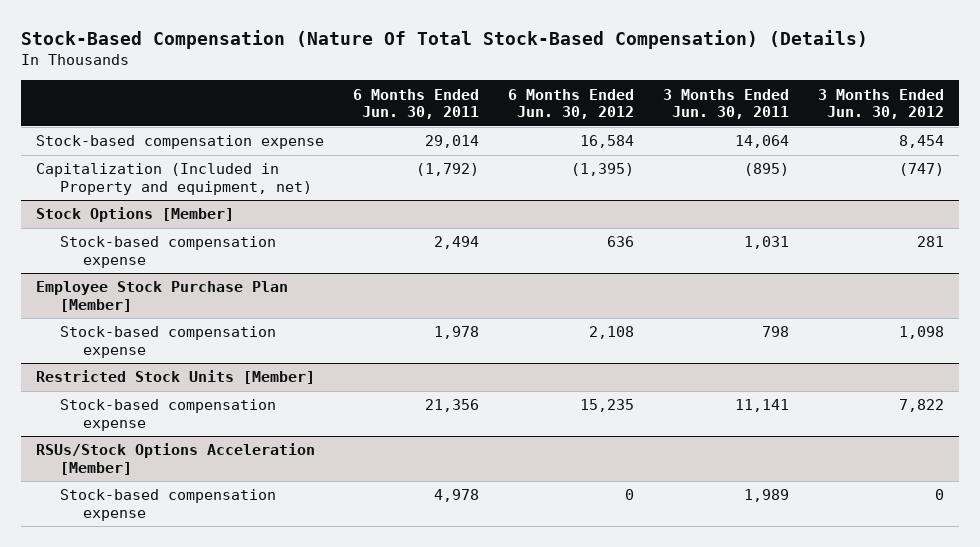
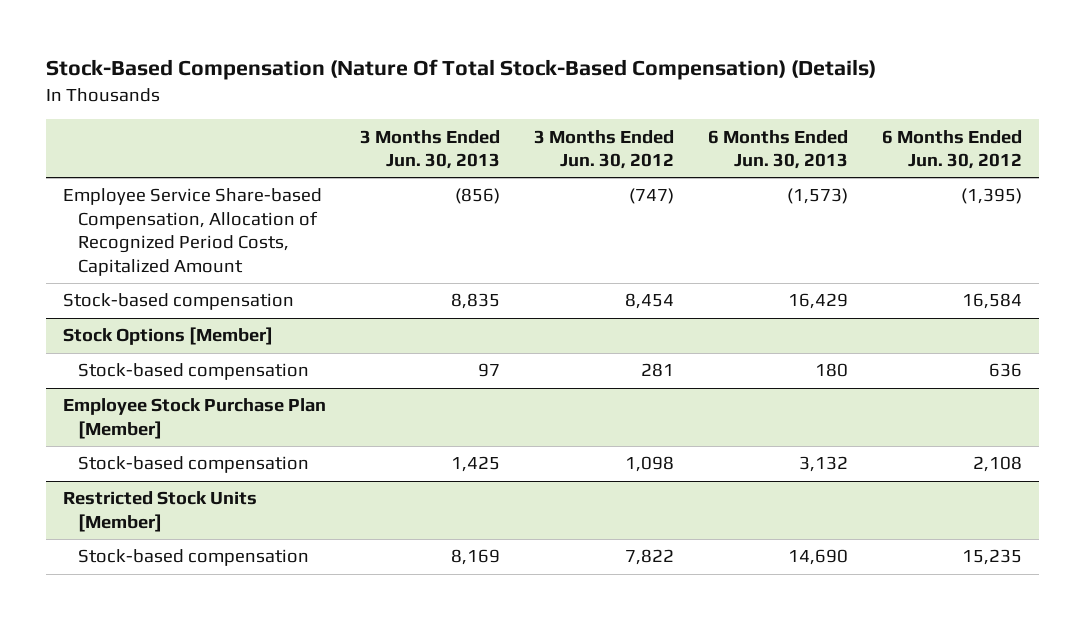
- | 6 Months Ended Jun. 30, 2011 | 6 Months Ended Jun. 30, 2012 | 3 Months Ended Jun. 30, 2011 | 3 Months Ended Jun. 30, 2012
+ | 3 Months Ended Jun. 30, 2013 | 3 Months Ended Jun. 30, 2012 | 6 Months Ended Jun. 30, 2013 | 6 Months Ended Jun. 30, 2012
- Stock-based compensation expense | 29,014 | 16,584 | 14,064 | 8,454
- Capitalization (Included in Property and equipment, net) | (1,792) | (1,395) | (895) | (747)
+ Employee Service Share-based Compensation, Allocation of Recognized Period Costs, Capitalized Amount | (856) | (747) | (1,573) | (1,395)
+ Stock-based compensation | 8,835 | 8,454 | 16,429 | 16,584
@ Stock Options [Member]
- Stock-based compensation expense | 2,494 | 636 | 1,031 | 281
+ Stock-based compensation | 97 | 281 | 180 | 636
@ Employee Stock Purchase Plan [Member]
- Stock-based compensation expense | 1,978 | 2,108 | 798 | 1,098
+ Stock-based compensation | 1,425 | 1,098 | 3,132 | 2,108
@ Restricted Stock Units [Member]
- Stock-based compensation expense | 21,356 | 15,235 | 11,141 | 7,822
- RSUs/Stock Options Acceleration [Member]
- Stock-based compensation expense | 4,978 | 0 | 1,989 | 0
@ Restricted Stock Units [Member]
+ Stock-based compensation | 8,169 | 7,822 | 14,690 | 15,235

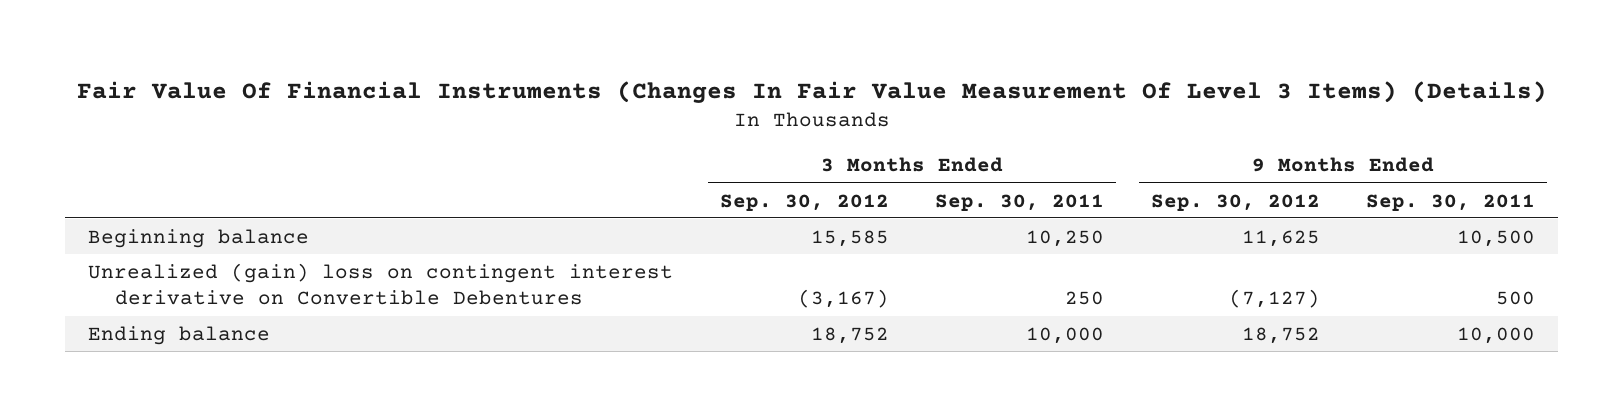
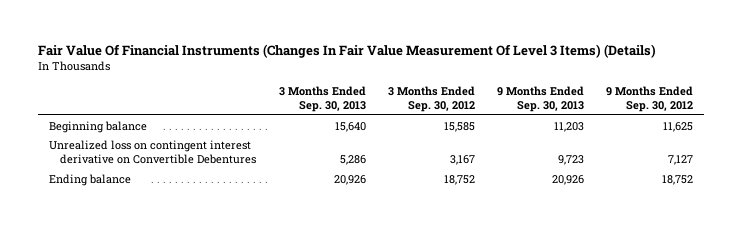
- | 3 Months Ended Sep. 30, 2012 | 3 Months Ended Sep. 30, 2011 | 9 Months Ended Sep. 30, 2012 | 9 Months Ended Sep. 30, 2011
+ | 3 Months Ended Sep. 30, 2013 | 3 Months Ended Sep. 30, 2012 | 9 Months Ended Sep. 30, 2013 | 9 Months Ended Sep. 30, 2012
- Unrealized (gain) loss on contingent interest derivative on Convertible Debentures | (3,167) | 250 | (7,127) | 500
+ Unrealized loss on contingent interest derivative on Convertible Debentures | 5,286 | 3,167 | 9,723 | 7,127

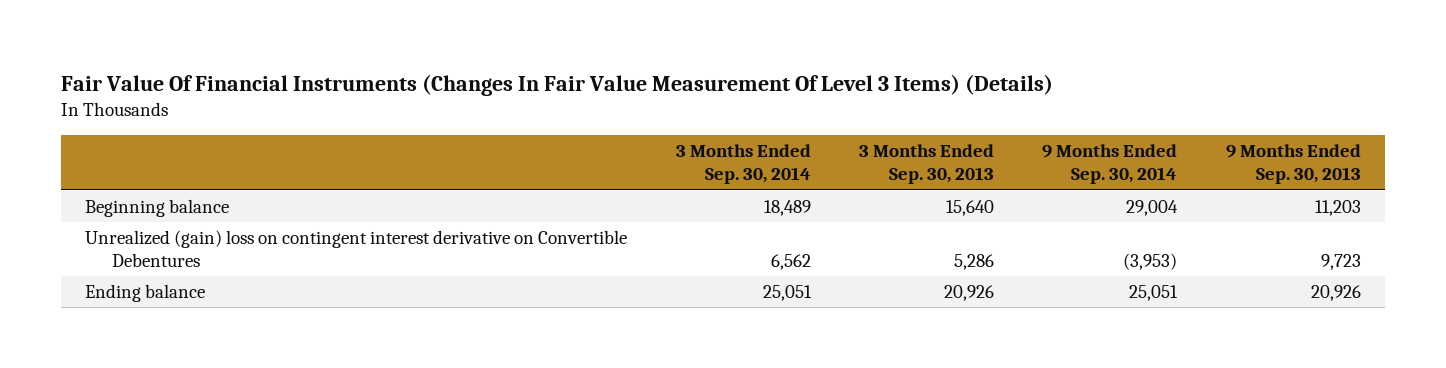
- | 3 Months Ended Sep. 30, 2013 | 3 Months Ended Sep. 30, 2012 | 9 Months Ended Sep. 30, 2013 | 9 Months Ended Sep. 30, 2012
+ | 3 Months Ended Sep. 30, 2014 | 3 Months Ended Sep. 30, 2013 | 9 Months Ended Sep. 30, 2014 | 9 Months Ended Sep. 30, 2013
- Unrealized loss on contingent interest derivative on Convertible Debentures | 5,286 | 3,167 | 9,723 | 7,127
+ Unrealized (gain) loss on contingent interest derivative on Convertible Debentures | 6,562 | 5,286 | (3,953) | 9,723

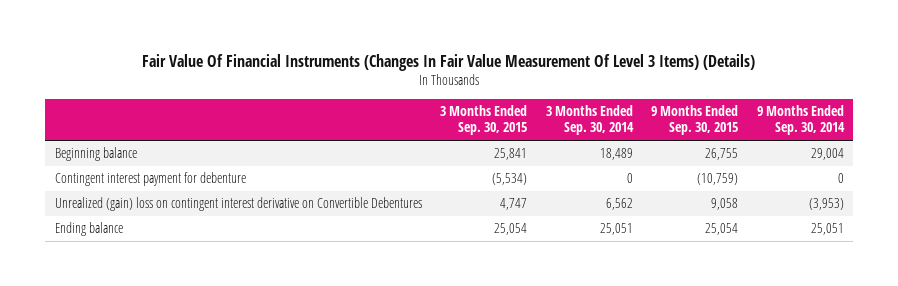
- | 3 Months Ended Sep. 30, 2014 | 3 Months Ended Sep. 30, 2013 | 9 Months Ended Sep. 30, 2014 | 9 Months Ended Sep. 30, 2013
+ | 3 Months Ended Sep. 30, 2015 | 3 Months Ended Sep. 30, 2014 | 9 Months Ended Sep. 30, 2015 | 9 Months Ended Sep. 30, 2014
+ Contingent interest payment for debenture | (5,534) | 0 | (10,759) | 0

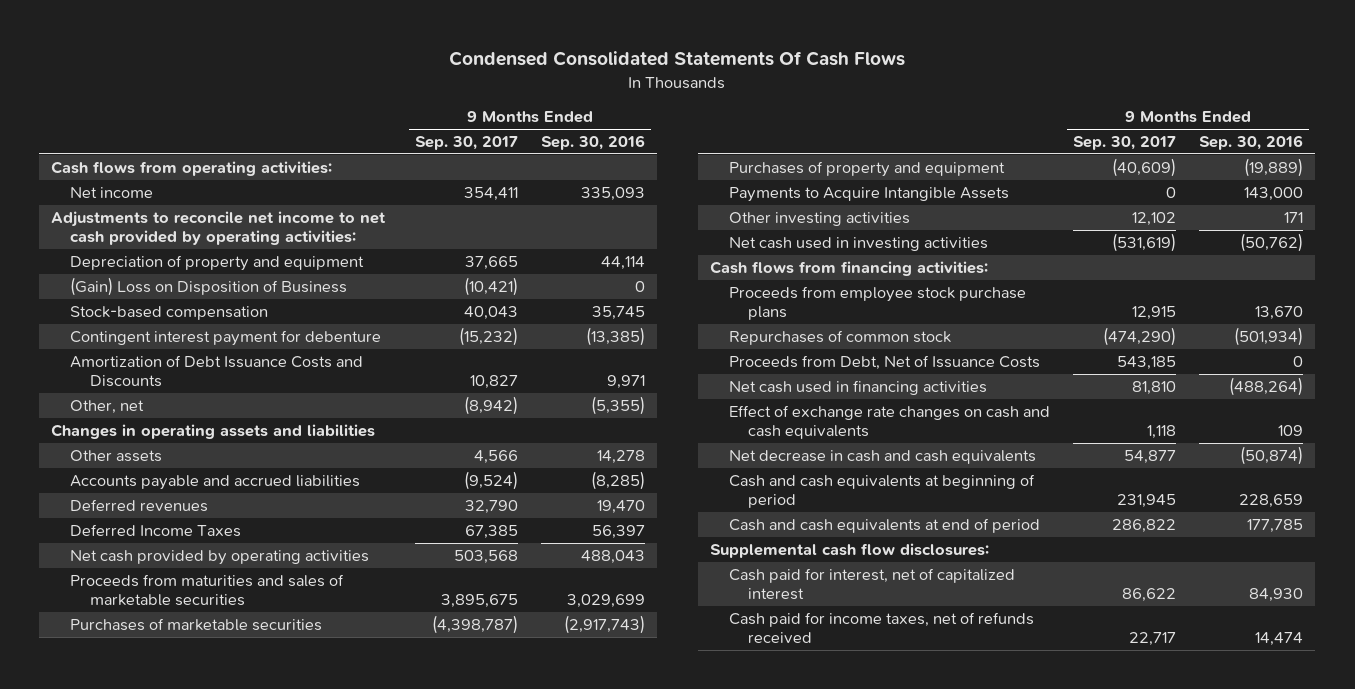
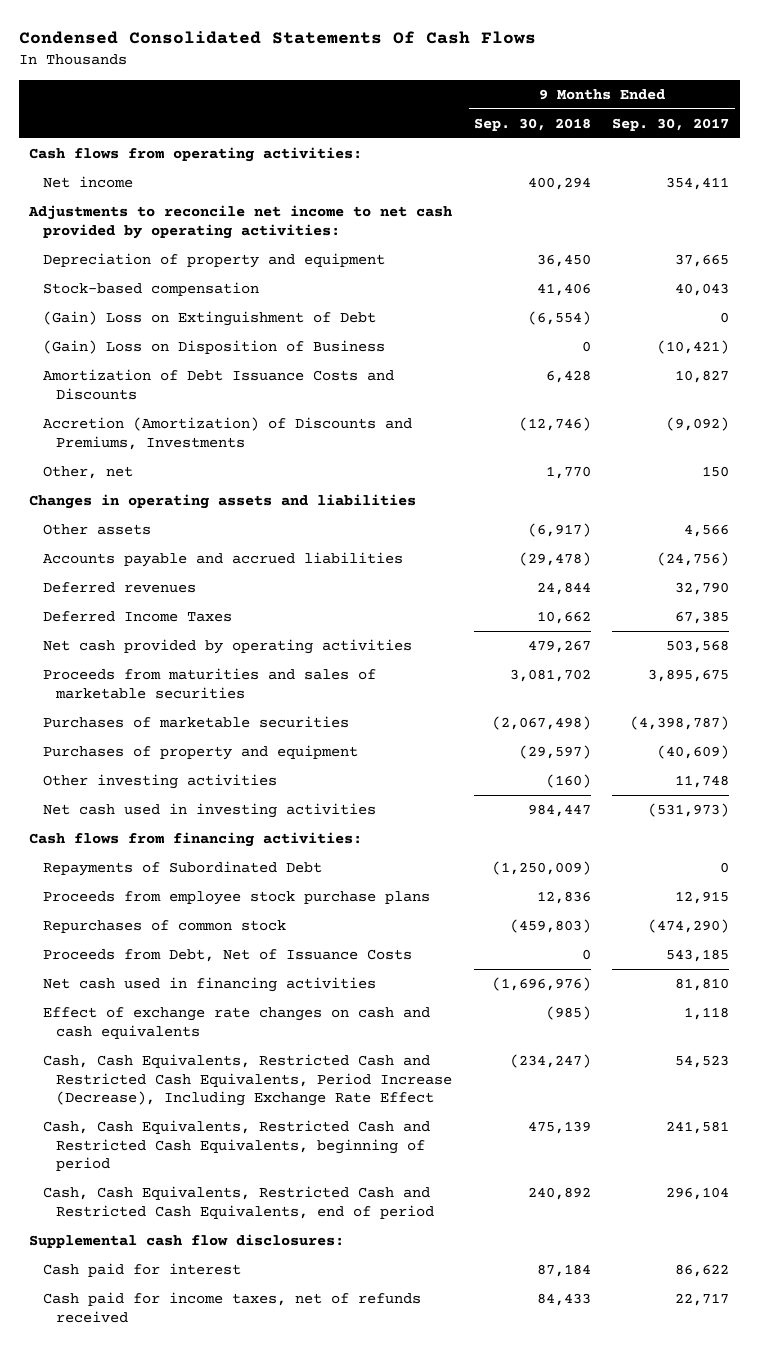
- | 9 Months Ended Sep. 30, 2017 | 9 Months Ended Sep. 30, 2016
+ | 9 Months Ended Sep. 30, 2018 | 9 Months Ended Sep. 30, 2017
- Contingent interest payment for debenture | (15,232) | (13,385)
+ (Gain) Loss on Extinguishment of Debt | (6,554) | 0
moved down: (Gain) Loss on Disposition of Business | 0 | (10,421)
- Other, net | (8,942) | (5,355)
+ Accretion (Amortization) of Discounts and Premiums, Investments | (12,746) | (9,092)
+ Other, net | 1,770 | 150
- Accounts payable and accrued liabilities | (9,524) | (8,285)
+ Accounts payable and accrued liabilities | (29,478) | (24,756)
- Payments to Acquire Intangible Assets | 0 | 143,000
- Other investing activities | 12,102 | 171
- Net cash used in investing activities | (531,619) | (50,762)
+ Other investing activities | (160) | 11,748
+ Net cash used in investing activities | 984,447 | (531,973)
+ Repayments of Subordinated Debt | (1,250,009) | 0
- Net decrease in cash and cash equivalents | 54,877 | (50,874)
- Cash and cash equivalents at beginning of period | 231,945 | 228,659
- Cash and cash equivalents at end of period | 286,822 | 177,785
+ Cash, Cash Equivalents, Restricted Cash and Restricted Cash Equivalents, Period Increase (Decrease), Including Exchange Rate Effect | (234,247) | 54,523
+ Cash, Cash Equivalents, Restricted Cash and Restricted Cash Equivalents, beginning of period | 475,139 | 241,581
+ Cash, Cash Equivalents, Restricted Cash and Restricted Cash Equivalents, end of period | 240,892 | 296,104
- Cash paid for interest, net of capitalized interest | 86,622 | 84,930
+ Cash paid for interest | 87,184 | 86,622

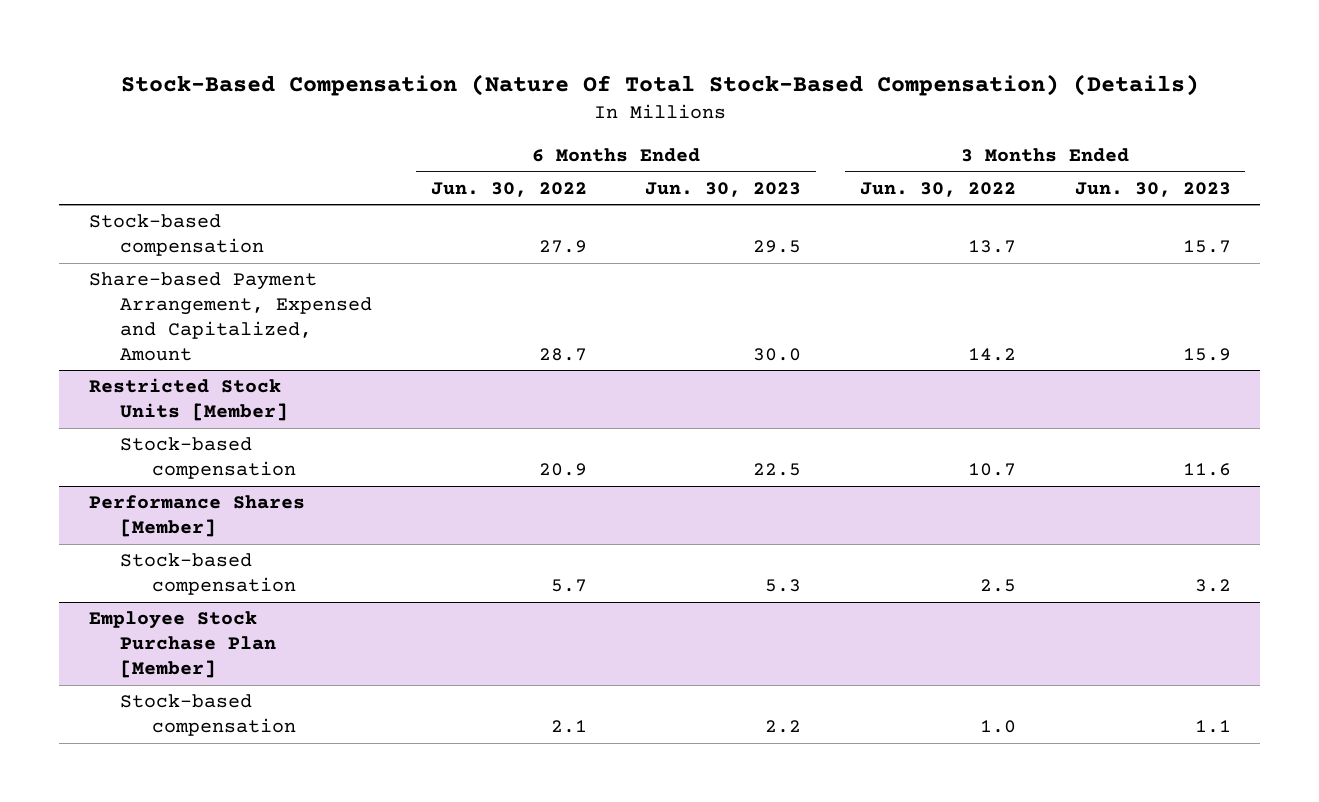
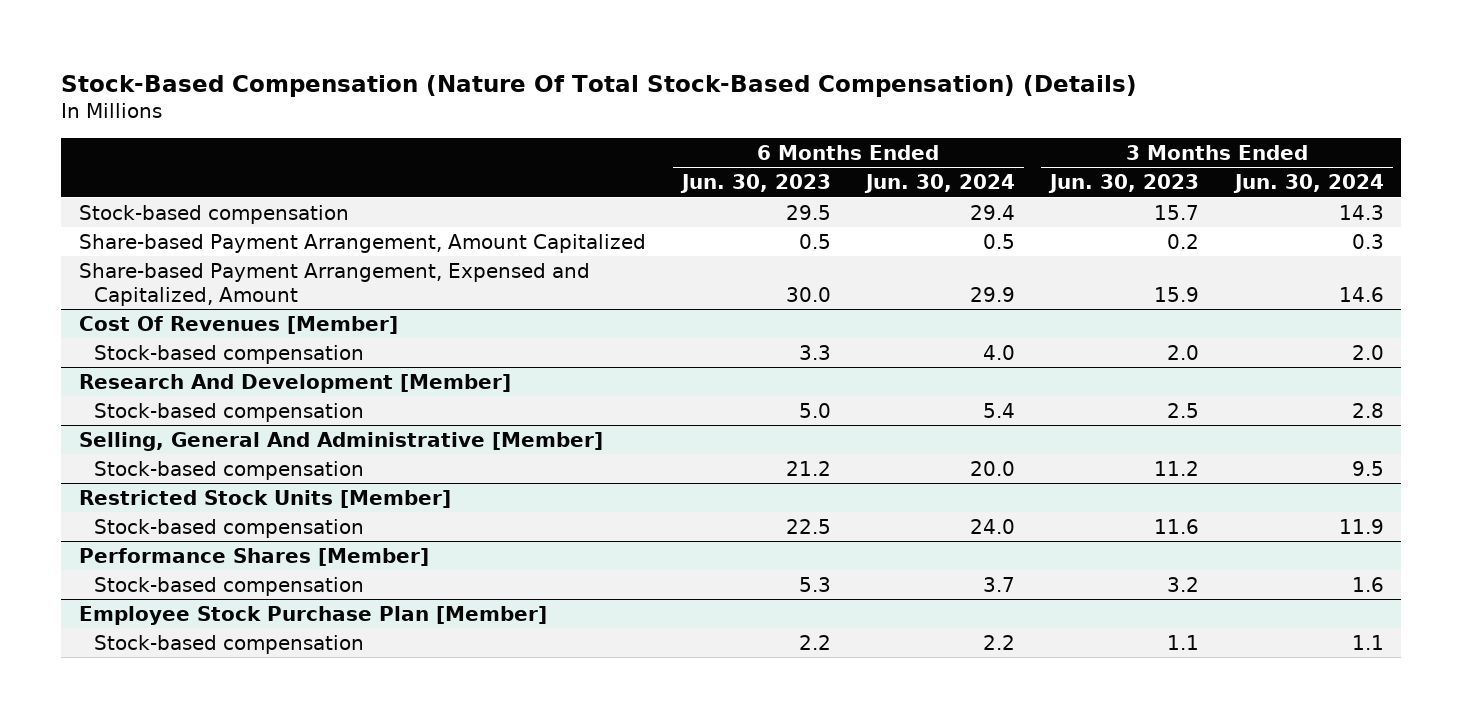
- | 6 Months Ended Jun. 30, 2022 | 6 Months Ended Jun. 30, 2023 | 3 Months Ended Jun. 30, 2022 | 3 Months Ended Jun. 30, 2023
+ | 6 Months Ended Jun. 30, 2023 | 6 Months Ended Jun. 30, 2024 | 3 Months Ended Jun. 30, 2023 | 3 Months Ended Jun. 30, 2024
+ Share-based Payment Arrangement, Amount Capitalized | 0.5 | 0.5 | 0.2 | 0.3
+ Cost Of Revenues [Member]
+ Stock-based compensation | 3.3 | 4.0 | 2.0 | 2.0
+ Research And Development [Member]
+ Stock-based compensation | 5.0 | 5.4 | 2.5 | 2.8
+ Selling, General And Administrative [Member]
+ Stock-based compensation | 21.2 | 20.0 | 11.2 | 9.5

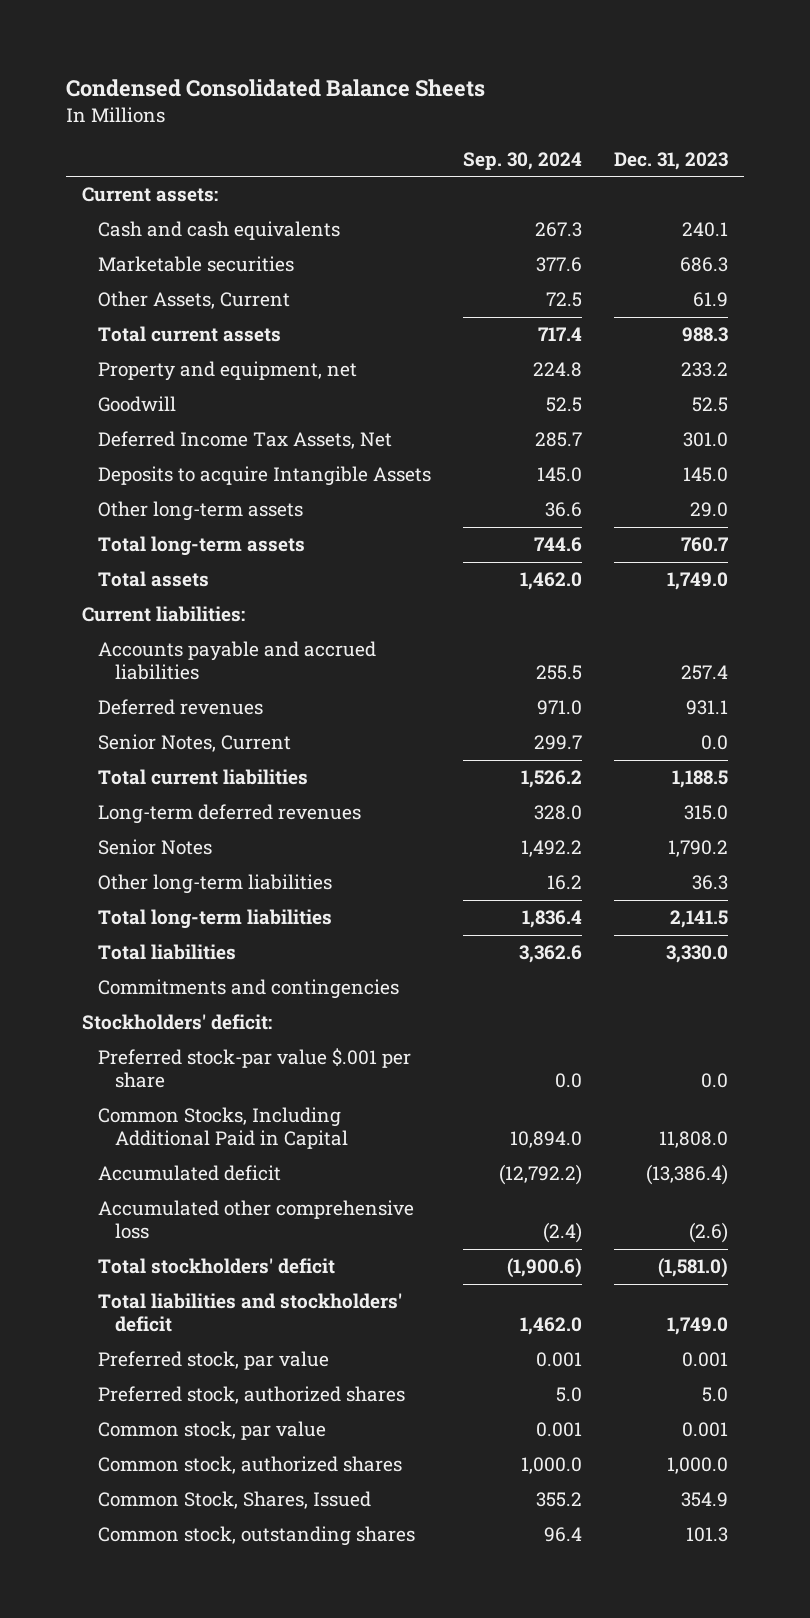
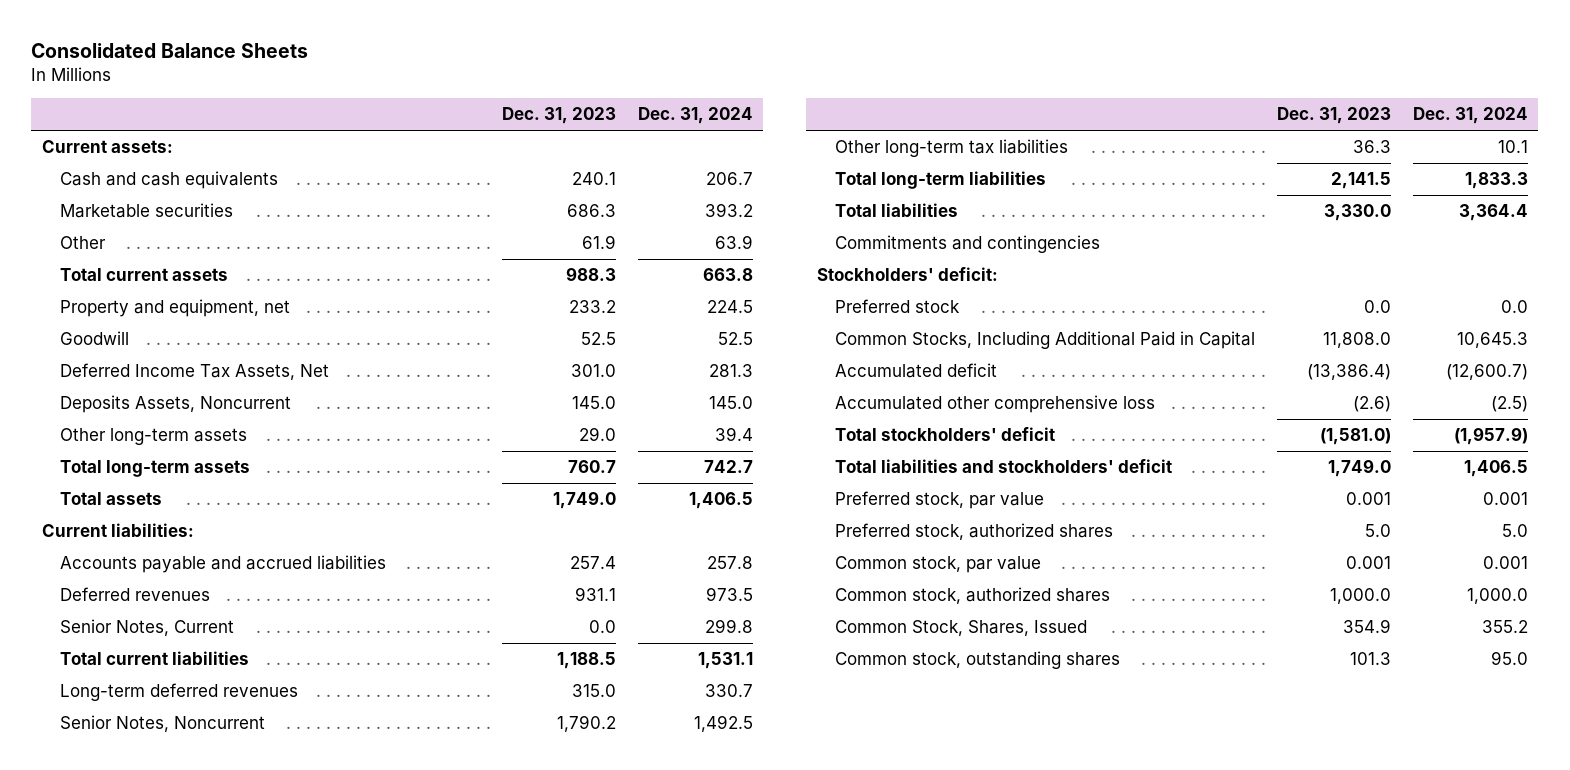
- Condensed Consolidated Balance Sheets
+ Consolidated Balance Sheets
- | Sep. 30, 2024 | Dec. 31, 2023
+ | Dec. 31, 2023 | Dec. 31, 2024
- Other Assets, Current | 72.5 | 61.9
+ Other | 61.9 | 63.9
- Deposits to acquire Intangible Assets | 145.0 | 145.0
+ Deposits Assets, Noncurrent | 145.0 | 145.0
- Senior Notes | 1,492.2 | 1,790.2
- Other long-term liabilities | 16.2 | 36.3
+ Senior Notes, Noncurrent | 1,790.2 | 1,492.5
+ Other long-term tax liabilities | 36.3 | 10.1
- Preferred stock-par value $.001 per share | 0.0 | 0.0
+ Preferred stock | 0.0 | 0.0

